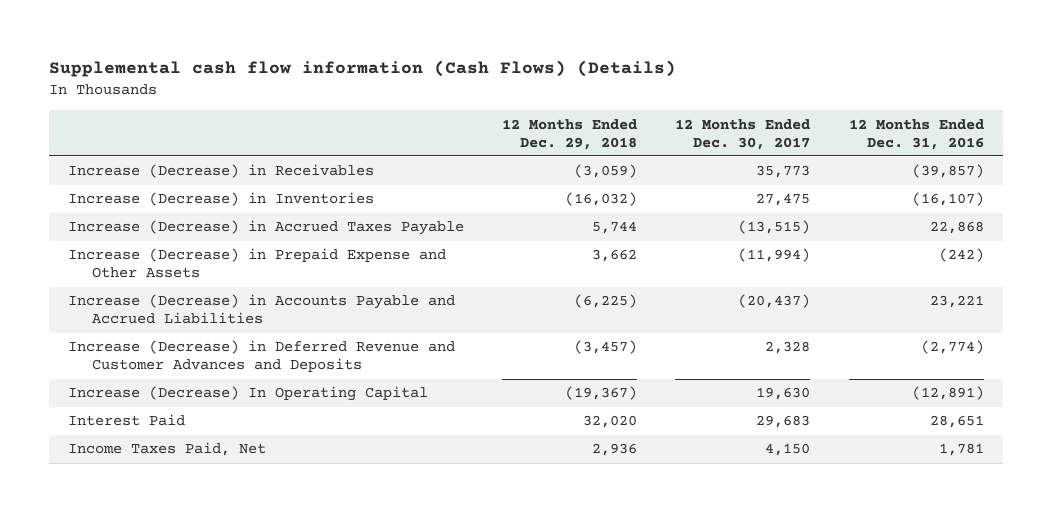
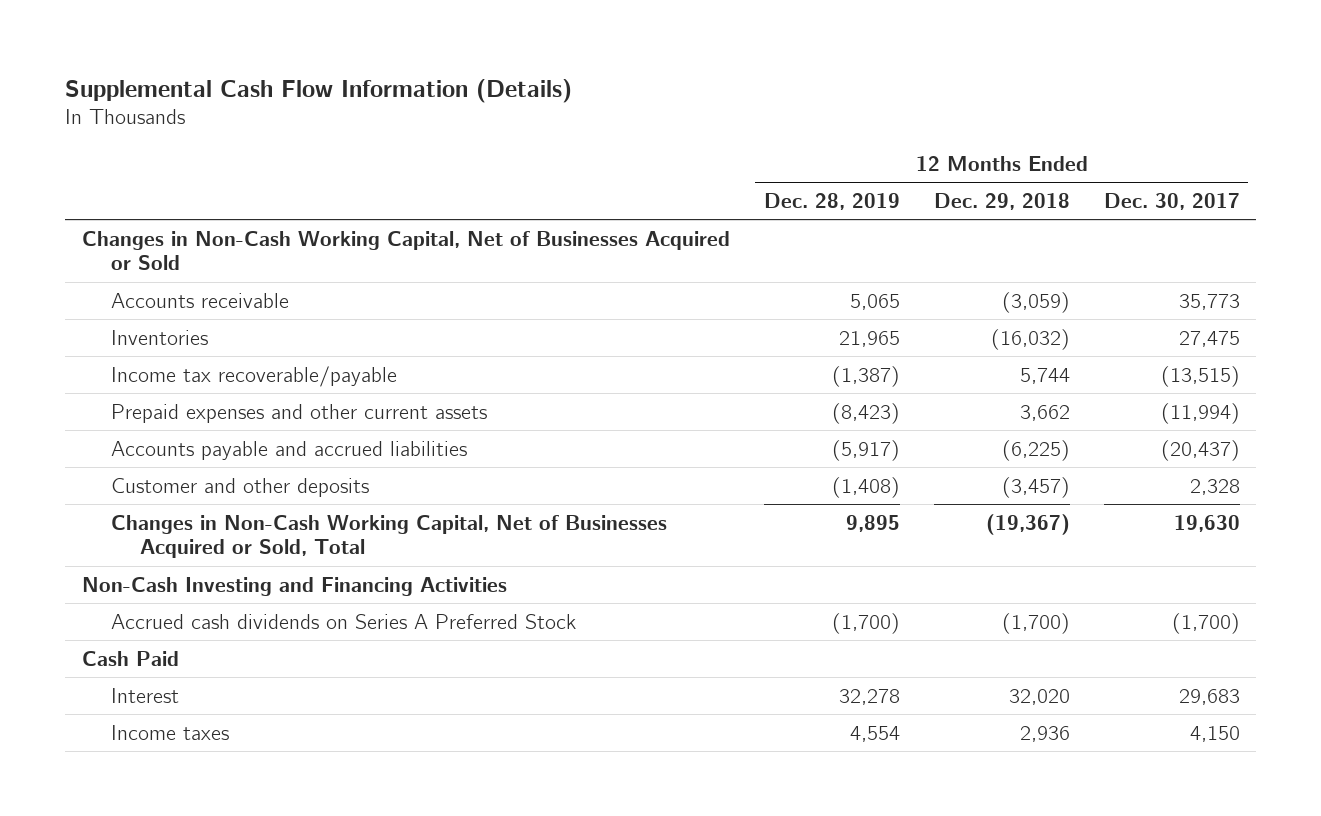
- Supplemental cash flow information (Cash Flows) (Details)
+ Supplemental Cash Flow Information (Details)
- | 12 Months Ended Dec. 29, 2018 | 12 Months Ended Dec. 30, 2017 | 12 Months Ended Dec. 31, 2016
+ | 12 Months Ended Dec. 28, 2019 | 12 Months Ended Dec. 29, 2018 | 12 Months Ended Dec. 30, 2017
- Increase (Decrease) in Receivables | (3,059) | 35,773 | (39,857)
- Increase (Decrease) in Inventories | (16,032) | 27,475 | (16,107)
- Increase (Decrease) in Accrued Taxes Payable | 5,744 | (13,515) | 22,868
- Increase (Decrease) in Prepaid Expense and Other Assets | 3,662 | (11,994) | (242)
- Increase (Decrease) in Accounts Payable and Accrued Liabilities | (6,225) | (20,437) | 23,221
- Increase (Decrease) in Deferred Revenue and Customer Advances and Deposits | (3,457) | 2,328 | (2,774)
- Increase (Decrease) In Operating Capital | (19,367) | 19,630 | (12,891)
- Interest Paid | 32,020 | 29,683 | 28,651
- Income Taxes Paid, Net | 2,936 | 4,150 | 1,781
+ Changes in Non-Cash Working Capital, Net of Businesses Acquired or Sold
+ Accounts receivable | 5,065 | (3,059) | 35,773
+ Inventories | 21,965 | (16,032) | 27,475
+ Income tax recoverable/payable | (1,387) | 5,744 | (13,515)
+ Prepaid expenses and other current assets | (8,423) | 3,662 | (11,994)
+ Accounts payable and accrued liabilities | (5,917) | (6,225) | (20,437)
+ Customer and other deposits | (1,408) | (3,457) | 2,328
+ Changes in Non-Cash Working Capital, Net of Businesses Acquired or Sold, Total | 9,895 | (19,367) | 19,630
+ Non-Cash Investing and Financing Activities
+ Accrued cash dividends on Series A Preferred Stock | (1,700) | (1,700) | (1,700)
+ Cash Paid
+ Interest | 32,278 | 32,020 | 29,683
+ Income taxes | 4,554 | 2,936 | 4,150

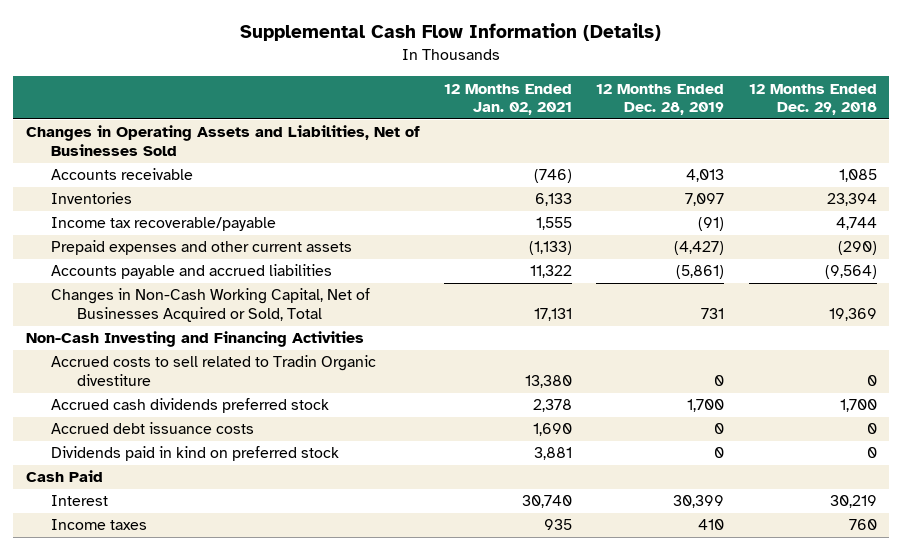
- | 12 Months Ended Dec. 28, 2019 | 12 Months Ended Dec. 29, 2018 | 12 Months Ended Dec. 30, 2017
+ | 12 Months Ended Jan. 02, 2021 | 12 Months Ended Dec. 28, 2019 | 12 Months Ended Dec. 29, 2018
- Changes in Non-Cash Working Capital, Net of Businesses Acquired or Sold
- Accounts receivable | 5,065 | (3,059) | 35,773
- Inventories | 21,965 | (16,032) | 27,475
- Income tax recoverable/payable | (1,387) | 5,744 | (13,515)
- Prepaid expenses and other current assets | (8,423) | 3,662 | (11,994)
- Accounts payable and accrued liabilities | (5,917) | (6,225) | (20,437)
- Customer and other deposits | (1,408) | (3,457) | 2,328
- Changes in Non-Cash Working Capital, Net of Businesses Acquired or Sold, Total | 9,895 | (19,367) | 19,630
+ Changes in Operating Assets and Liabilities, Net of Businesses Sold
+ Accounts receivable | (746) | 4,013 | 1,085
+ Inventories | 6,133 | 7,097 | 23,394
+ Income tax recoverable/payable | 1,555 | (91) | 4,744
+ Prepaid expenses and other current assets | (1,133) | (4,427) | (290)
+ Accounts payable and accrued liabilities | 11,322 | (5,861) | (9,564)
+ Changes in Non-Cash Working Capital, Net of Businesses Acquired or Sold, Total | 17,131 | 731 | 19,369
- Accrued cash dividends on Series A Preferred Stock | (1,700) | (1,700) | (1,700)
+ Accrued costs to sell related to Tradin Organic divestiture | 13,380 | 0 | 0
+ Accrued cash dividends preferred stock | 2,378 | 1,700 | 1,700
+ Accrued debt issuance costs | 1,690 | 0 | 0
+ Dividends paid in kind on preferred stock | 3,881 | 0 | 0
- Interest | 32,278 | 32,020 | 29,683
- Income taxes | 4,554 | 2,936 | 4,150
+ Interest | 30,740 | 30,399 | 30,219
+ Income taxes | 935 | 410 | 760

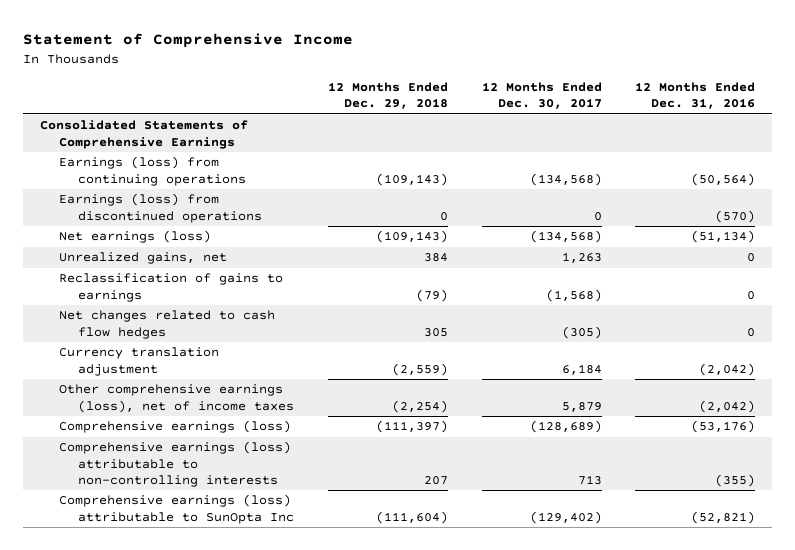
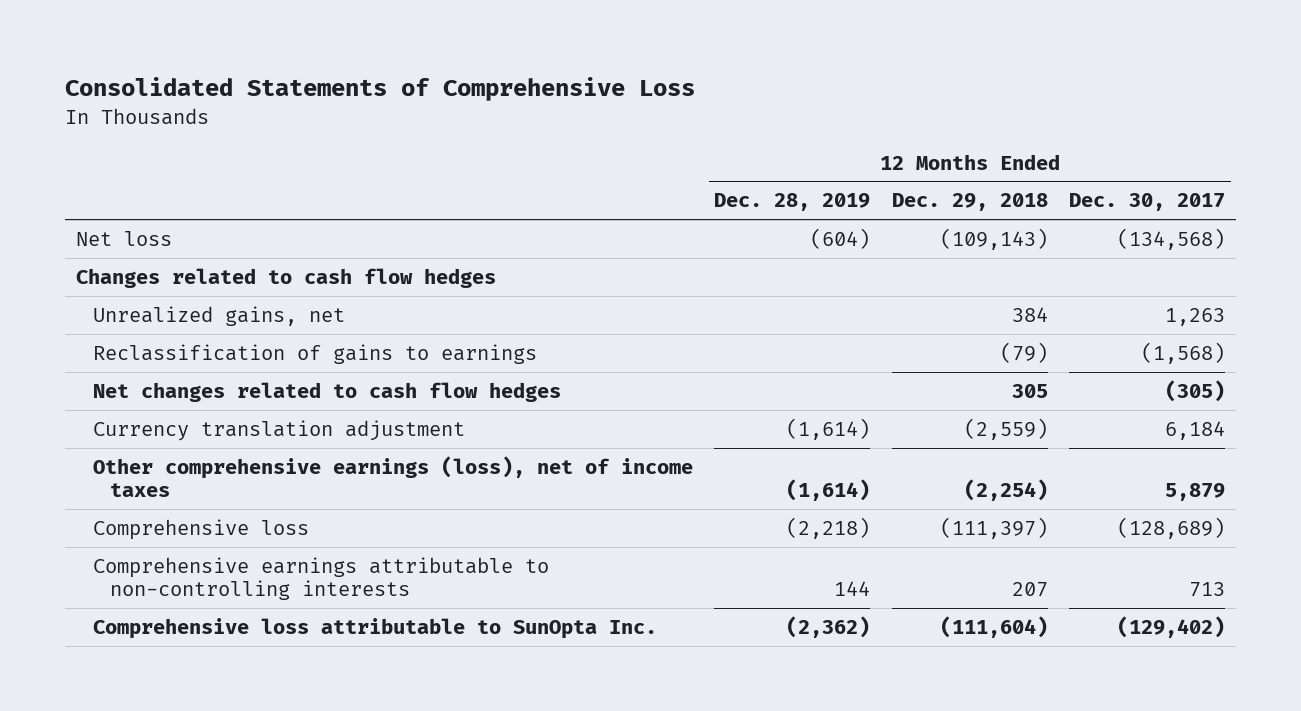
- Statement of Comprehensive Income
+ Consolidated Statements of Comprehensive Loss
- | 12 Months Ended Dec. 29, 2018 | 12 Months Ended Dec. 30, 2017 | 12 Months Ended Dec. 31, 2016
+ | 12 Months Ended Dec. 28, 2019 | 12 Months Ended Dec. 29, 2018 | 12 Months Ended Dec. 30, 2017
- Consolidated Statements of Comprehensive Earnings
- Earnings (loss) from continuing operations | (109,143) | (134,568) | (50,564)
- Earnings (loss) from discontinued operations | 0 | 0 | (570)
- Net earnings (loss) | (109,143) | (134,568) | (51,134)
+ Net loss | (604) | (109,143) | (134,568)
+ Changes related to cash flow hedges
- Comprehensive earnings (loss) | (111,397) | (128,689) | (53,176)
- Comprehensive earnings (loss) attributable to non-controlling interests | 207 | 713 | (355)
- Comprehensive earnings (loss) attributable to SunOpta Inc | (111,604) | (129,402) | (52,821)
+ Comprehensive loss | (2,218) | (111,397) | (128,689)
+ Comprehensive earnings attributable to non-controlling interests | 144 | 207 | 713
+ Comprehensive loss attributable to SunOpta Inc. | (2,362) | (111,604) | (129,402)

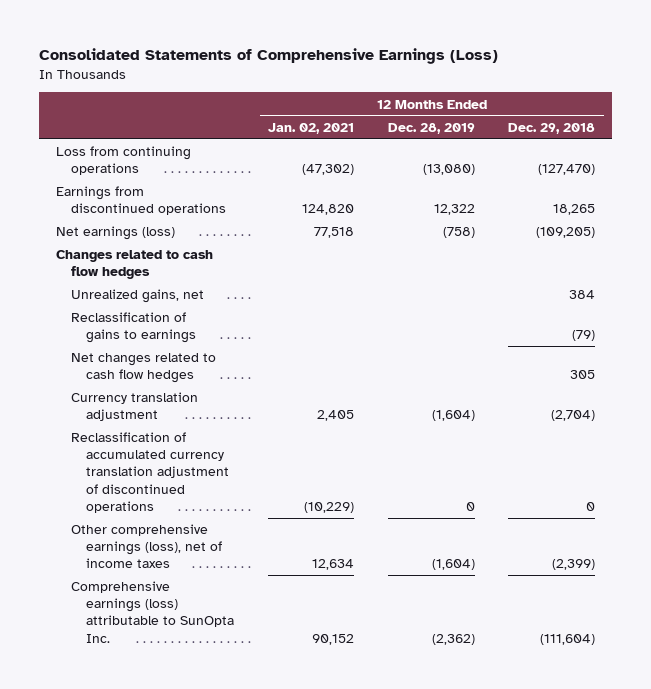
- Consolidated Statements of Comprehensive Loss
+ Consolidated Statements of Comprehensive Earnings (Loss)
- | 12 Months Ended Dec. 28, 2019 | 12 Months Ended Dec. 29, 2018 | 12 Months Ended Dec. 30, 2017
+ | 12 Months Ended Jan. 02, 2021 | 12 Months Ended Dec. 28, 2019 | 12 Months Ended Dec. 29, 2018
- Net loss | (604) | (109,143) | (134,568)
+ Loss from continuing operations | (47,302) | (13,080) | (127,470)
+ Earnings from discontinued operations | 124,820 | 12,322 | 18,265
+ Net earnings (loss) | 77,518 | (758) | (109,205)
- Currency translation adjustment | (1,614) | (2,559) | 6,184
- Other comprehensive earnings (loss), net of income taxes | (1,614) | (2,254) | 5,879
- Comprehensive loss | (2,218) | (111,397) | (128,689)
- Comprehensive earnings attributable to non-controlling interests | 144 | 207 | 713
- Comprehensive loss attributable to SunOpta Inc. | (2,362) | (111,604) | (129,402)
+ Currency translation adjustment | 2,405 | (1,604) | (2,704)
+ Reclassification of accumulated currency translation adjustment of discontinued operations | (10,229) | 0 | 0
+ Other comprehensive earnings (loss), net of income taxes | 12,634 | (1,604) | (2,399)
+ Comprehensive earnings (loss) attributable to SunOpta Inc. | 90,152 | (2,362) | (111,604)

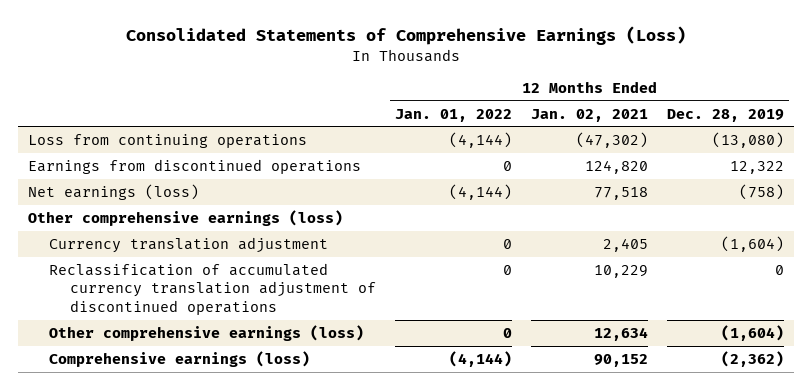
- | 12 Months Ended Jan. 02, 2021 | 12 Months Ended Dec. 28, 2019 | 12 Months Ended Dec. 29, 2018
+ | 12 Months Ended Jan. 01, 2022 | 12 Months Ended Jan. 02, 2021 | 12 Months Ended Dec. 28, 2019
- Changes related to cash flow hedges
- Unrealized gains, net | | | 384
- Reclassification of gains to earnings | | | (79)
- Net changes related to cash flow hedges | | | 305
+ Other comprehensive earnings (loss)
- Reclassification of accumulated currency translation adjustment of discontinued operations | (10,229) | 0 | 0
- Other comprehensive earnings (loss), net of income taxes | 12,634 | (1,604) | (2,399)
- Comprehensive earnings (loss) attributable to SunOpta Inc. | 90,152 | (2,362) | (111,604)
+ Reclassification of accumulated currency translation adjustment of discontinued operations | 0 | 10,229 | 0
+ Other comprehensive earnings (loss) | 0 | 12,634 | (1,604)
+ Comprehensive earnings (loss) | (4,144) | 90,152 | (2,362)

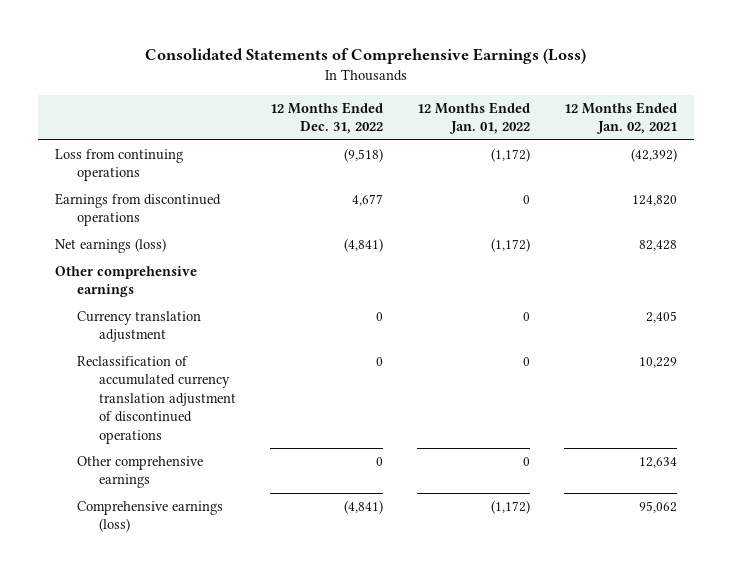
- | 12 Months Ended Jan. 01, 2022 | 12 Months Ended Jan. 02, 2021 | 12 Months Ended Dec. 28, 2019
+ | 12 Months Ended Dec. 31, 2022 | 12 Months Ended Jan. 01, 2022 | 12 Months Ended Jan. 02, 2021
- Loss from continuing operations | (4,144) | (47,302) | (13,080)
+ Loss from continuing operations | (9,518) | (1,172) | (42,392)
- Net earnings (loss) | (4,144) | 77,518 | (758)
- Other comprehensive earnings (loss)
+ Net earnings (loss) | (4,841) | (1,172) | 82,428
+ Other comprehensive earnings
- Other comprehensive earnings (loss) | 0 | 12,634 | (1,604)
- Comprehensive earnings (loss) | (4,144) | 90,152 | (2,362)
+ Other comprehensive earnings | 0 | 0 | 12,634
+ Comprehensive earnings (loss) | (4,841) | (1,172) | 95,062

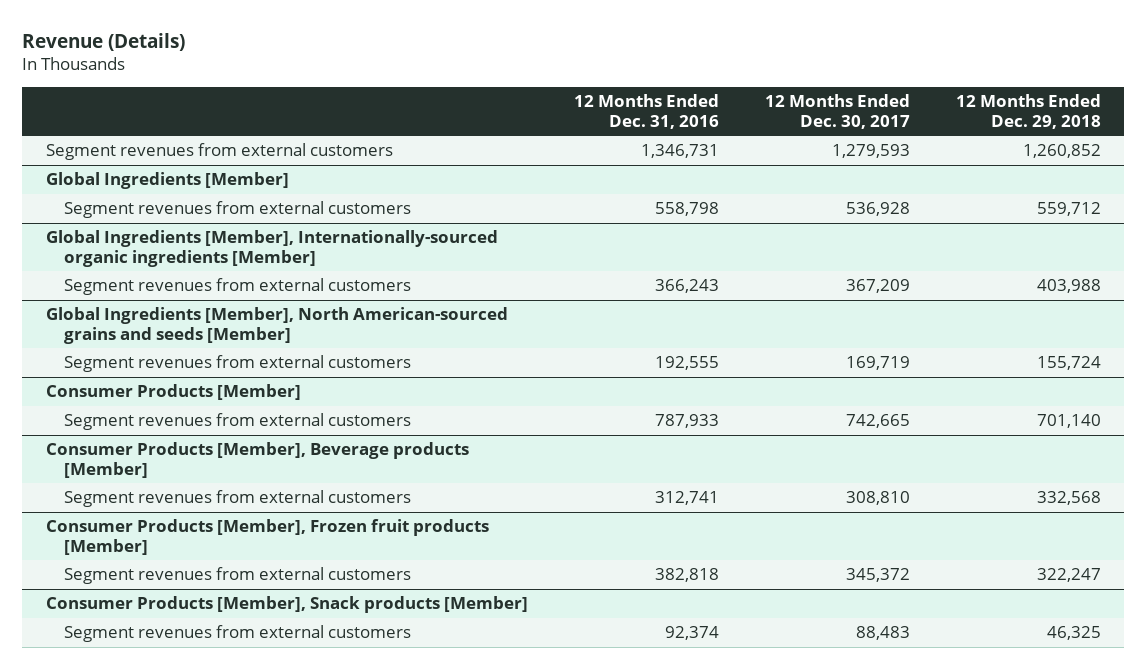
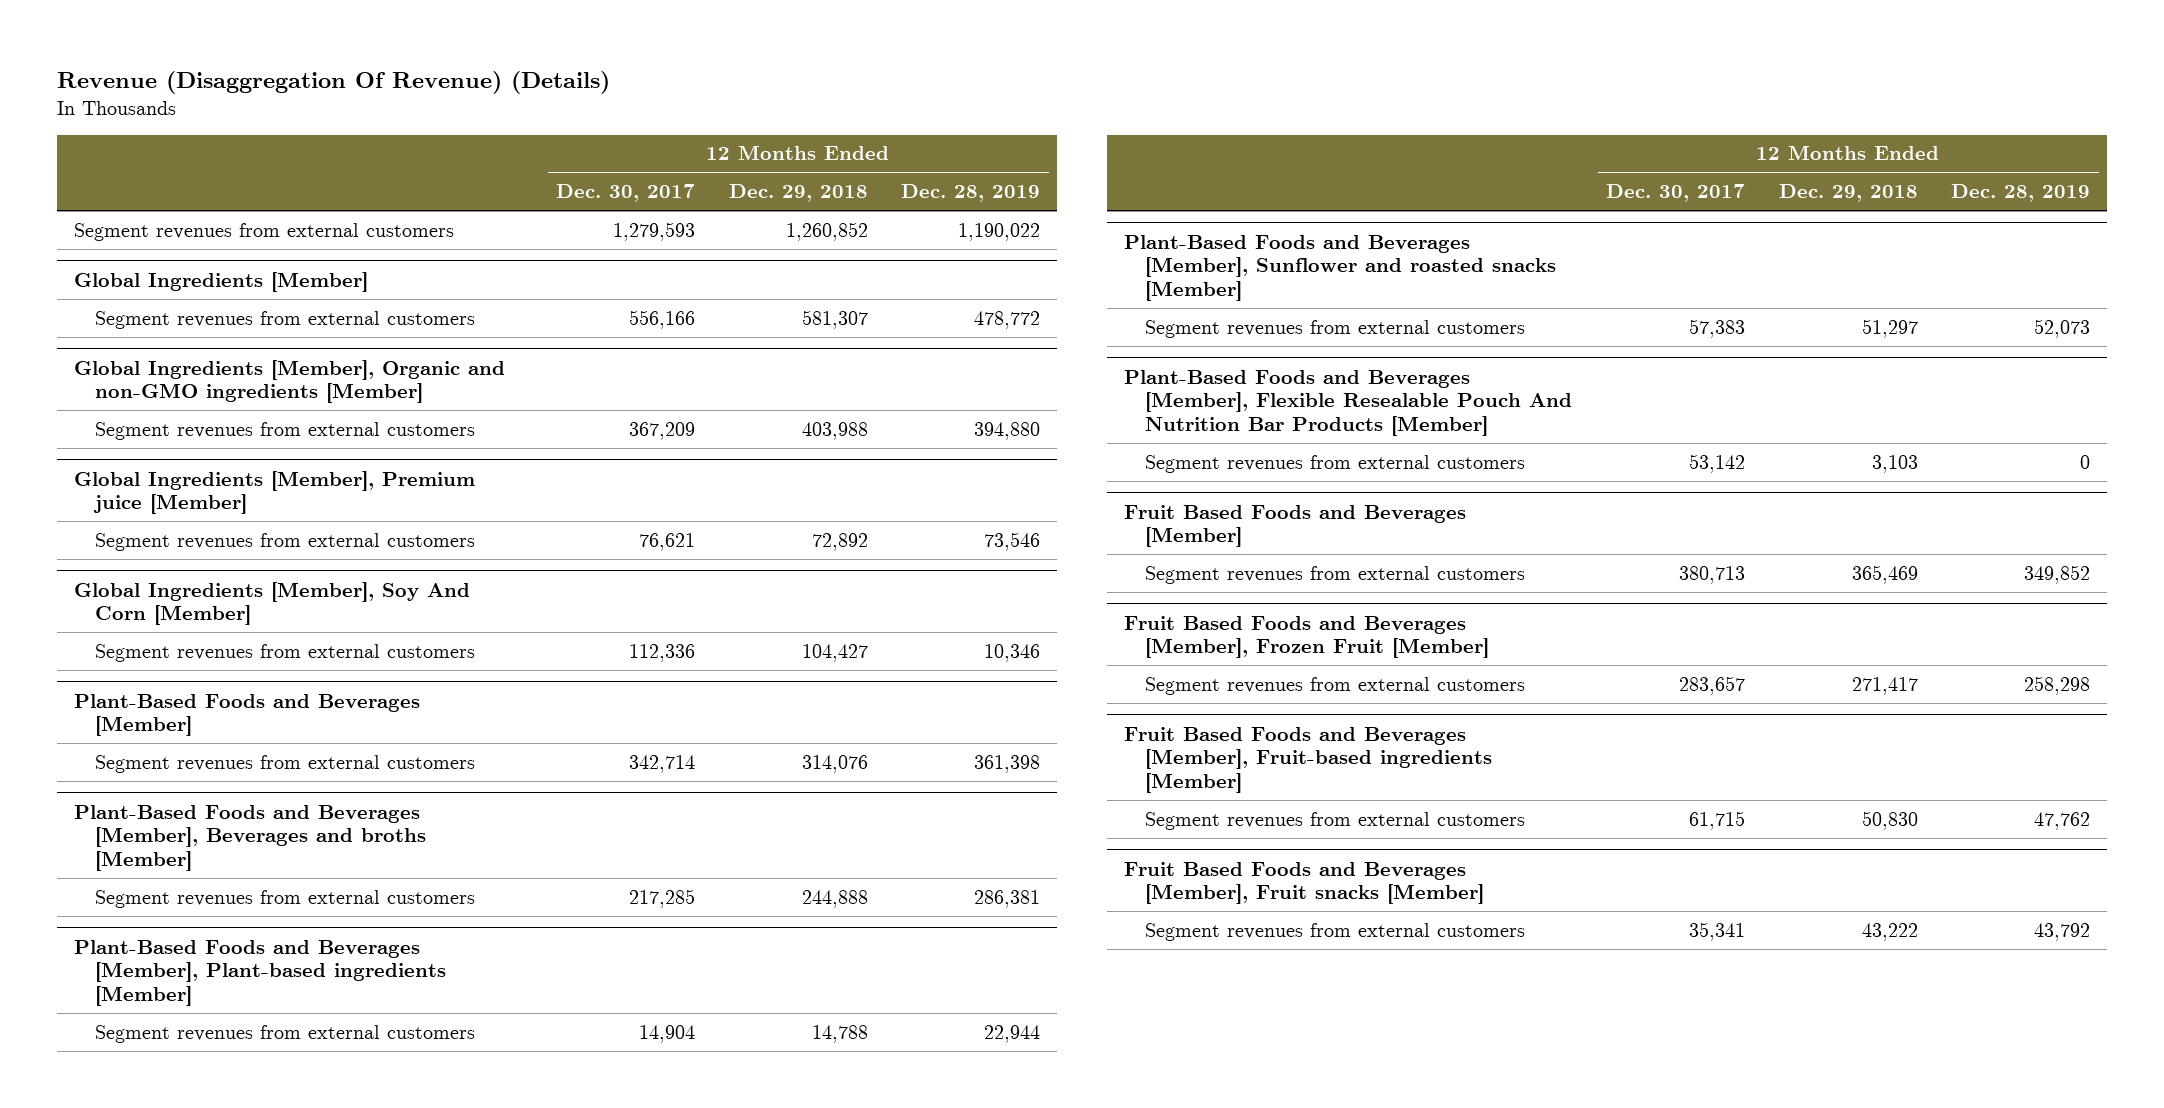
- Revenue (Details)
+ Revenue (Disaggregation Of Revenue) (Details)
- | 12 Months Ended Dec. 31, 2016 | 12 Months Ended Dec. 30, 2017 | 12 Months Ended Dec. 29, 2018
+ | 12 Months Ended Dec. 30, 2017 | 12 Months Ended Dec. 29, 2018 | 12 Months Ended Dec. 28, 2019
@ Global Ingredients [Member]
- Segment revenues from external customers | 558,798 | 536,928 | 559,712
- Global Ingredients [Member], Internationally-sourced organic ingredients [Member]
@ Global Ingredients [Member]
+ Segment revenues from external customers | 556,166 | 581,307 | 478,772
+ Global Ingredients [Member], Organic and non-GMO ingredients [Member]
- Global Ingredients [Member], North American-sourced grains and seeds [Member]
- Segment revenues from external customers | 192,555 | 169,719 | 155,724
- Consumer Products [Member]
- Segment revenues from external customers | 787,933 | 742,665 | 701,140
- Consumer Products [Member], Beverage products [Member]
- Segment revenues from external customers | 312,741 | 308,810 | 332,568
- Consumer Products [Member], Frozen fruit products [Member]
- Segment revenues from external customers | 382,818 | 345,372 | 322,247
- Consumer Products [Member], Snack products [Member]
- Segment revenues from external customers | 92,374 | 88,483 | 46,325
+ Global Ingredients [Member], Premium juice [Member]
+ Segment revenues from external customers | 76,621 | 72,892 | 73,546
+ Global Ingredients [Member], Soy And Corn [Member]
+ Segment revenues from external customers | 112,336 | 104,427 | 10,346
+ Plant-Based Foods and Beverages [Member]
+ Segment revenues from external customers | 342,714 | 314,076 | 361,398
+ Plant-Based Foods and Beverages [Member], Beverages and broths [Member]
+ Segment revenues from external customers | 217,285 | 244,888 | 286,381
+ Plant-Based Foods and Beverages [Member], Plant-based ingredients [Member]
+ Segment revenues from external customers | 14,904 | 14,788 | 22,944
+ Plant-Based Foods and Beverages [Member], Sunflower and roasted snacks [Member]
+ Segment revenues from external customers | 57,383 | 51,297 | 52,073
+ Plant-Based Foods and Beverages [Member], Flexible Resealable Pouch And Nutrition Bar Products [Member]
+ Segment revenues from external customers | 53,142 | 3,103 | 0
+ Fruit Based Foods and Beverages [Member]
+ Segment revenues from external customers | 380,713 | 365,469 | 349,852
+ Fruit Based Foods and Beverages [Member], Frozen Fruit [Member]
+ Segment revenues from external customers | 283,657 | 271,417 | 258,298
+ Fruit Based Foods and Beverages [Member], Fruit-based ingredients [Member]
+ Segment revenues from external customers | 61,715 | 50,830 | 47,762
+ Fruit Based Foods and Beverages [Member], Fruit snacks [Member]
+ Segment revenues from external customers | 35,341 | 43,222 | 43,792

